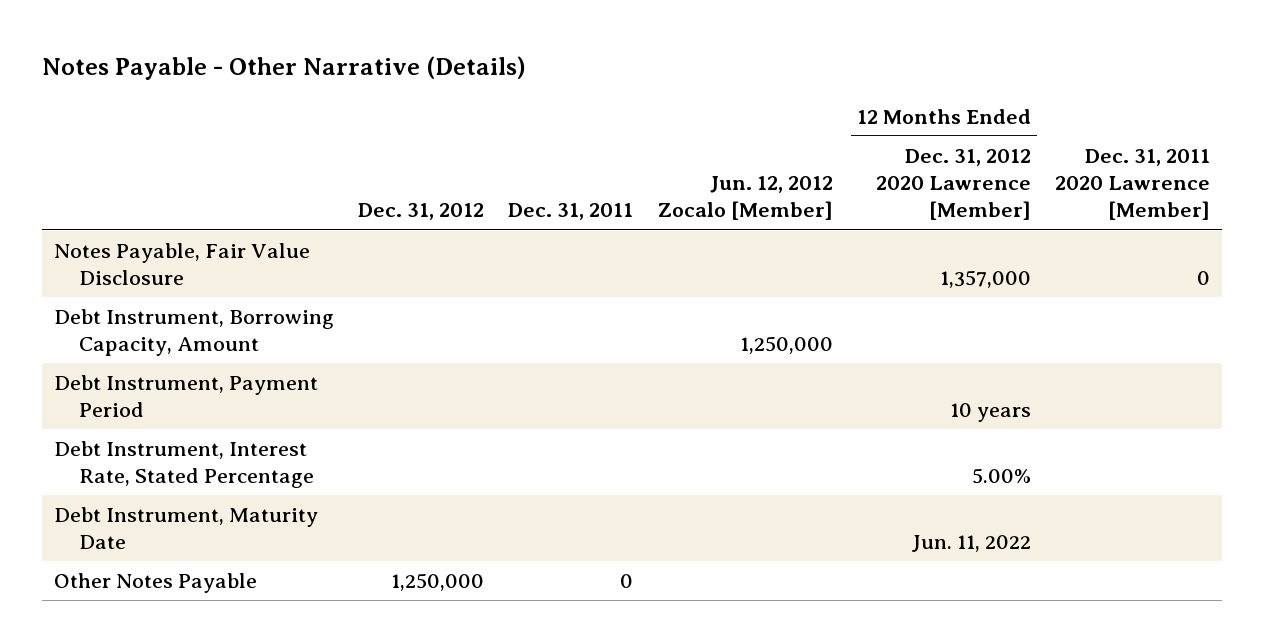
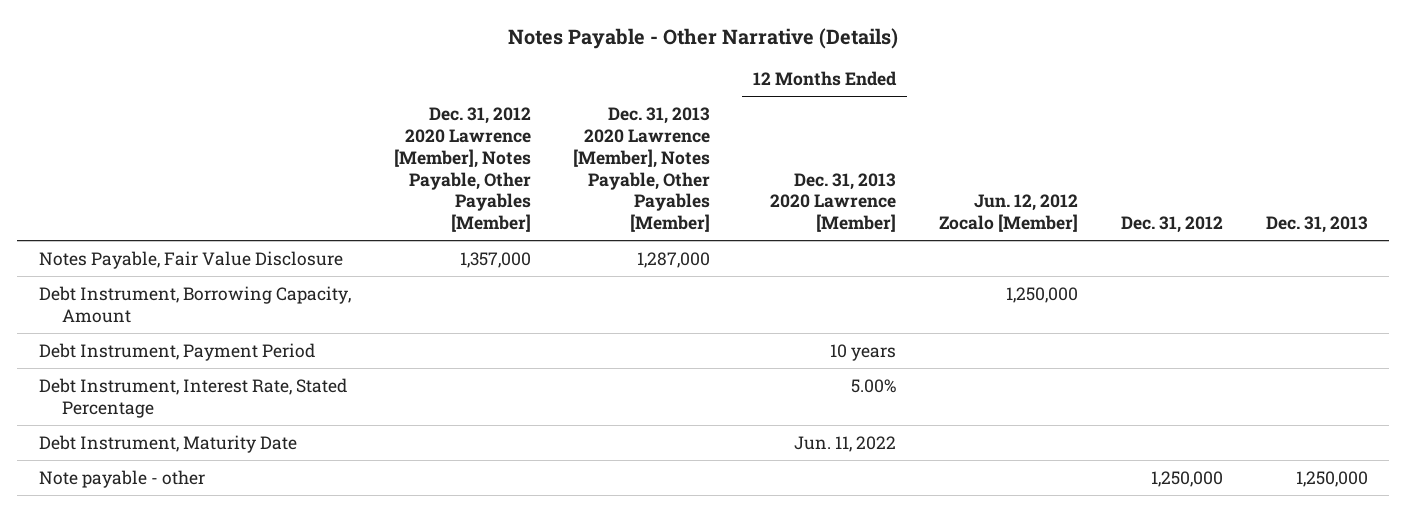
- | Dec. 31, 2012 | Dec. 31, 2011 | Jun. 12, 2012 Zocalo [Member] | 12 Months Ended Dec. 31, 2012 2020 Lawrence [Member] | Dec. 31, 2011 2020 Lawrence [Member]
+ | Dec. 31, 2012 2020 Lawrence [Member], Notes Payable, Other Payables [Member] | Dec. 31, 2013 2020 Lawrence [Member], Notes Payable, Other Payables [Member] | 12 Months Ended Dec. 31, 2013 2020 Lawrence [Member] | Jun. 12, 2012 Zocalo [Member] | Dec. 31, 2012 | Dec. 31, 2013
- Other Notes Payable | 1,250,000 | 0 | | |
+ Note payable - other | | | | | 1,250,000 | 1,250,000

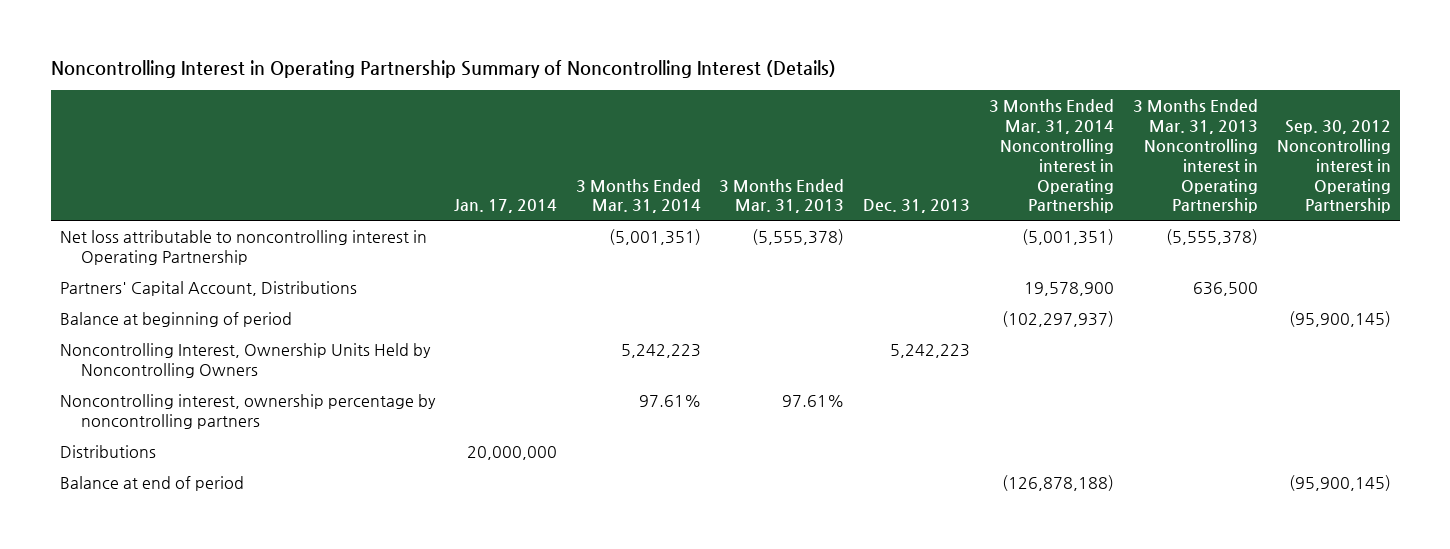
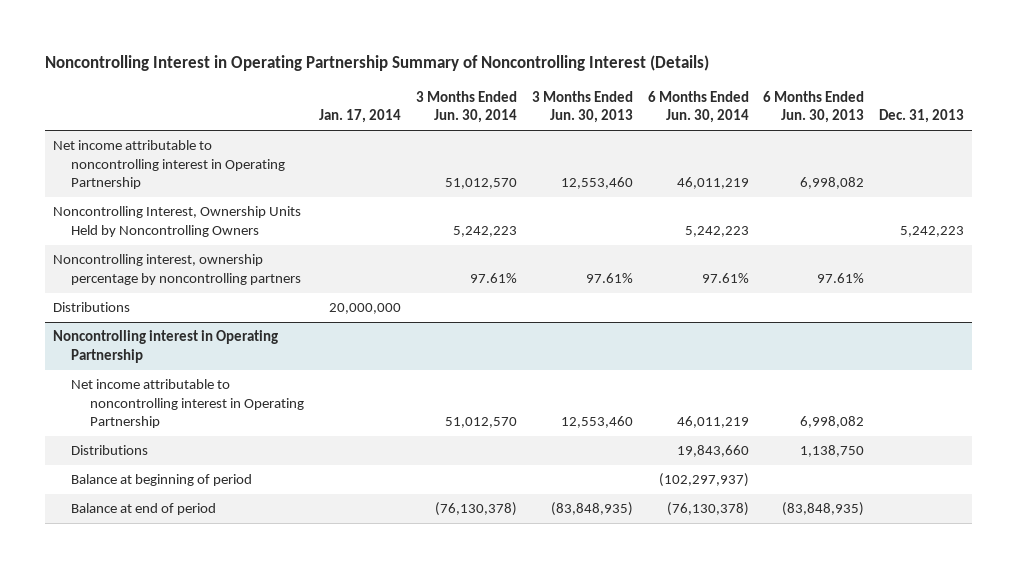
- | Jan. 17, 2014 | 3 Months Ended Mar. 31, 2014 | 3 Months Ended Mar. 31, 2013 | Dec. 31, 2013 | 3 Months Ended Mar. 31, 2014 Noncontrolling interest in Operating Partnership | 3 Months Ended Mar. 31, 2013 Noncontrolling interest in Operating Partnership | Sep. 30, 2012 Noncontrolling interest in Operating Partnership
+ | Jan. 17, 2014 | 3 Months Ended Jun. 30, 2014 | 3 Months Ended Jun. 30, 2013 | 6 Months Ended Jun. 30, 2014 | 6 Months Ended Jun. 30, 2013 | Dec. 31, 2013
- Net loss attributable to noncontrolling interest in Operating Partnership | | (5,001,351) | (5,555,378) | | (5,001,351) | (5,555,378) |
- Partners' Capital Account, Distributions | | | | | 19,578,900 | 636,500 |
- Balance at beginning of period | | | | | (102,297,937) | | (95,900,145)
+ Net income attributable to noncontrolling interest in Operating Partnership | | 51,012,570 | 12,553,460 | 46,011,219 | 6,998,082 |
- Balance at end of period | | | | | (126,878,188) | | (95,900,145)
+ Noncontrolling interest in Operating Partnership
+ Net income attributable to noncontrolling interest in Operating Partnership | | 51,012,570 | 12,553,460 | 46,011,219 | 6,998,082 |
+ Distributions | | | | 19,843,660 | 1,138,750 |
+ Balance at beginning of period | | | | (102,297,937) | |
+ Balance at end of period | | (76,130,378) | (83,848,935) | (76,130,378) | (83,848,935) |

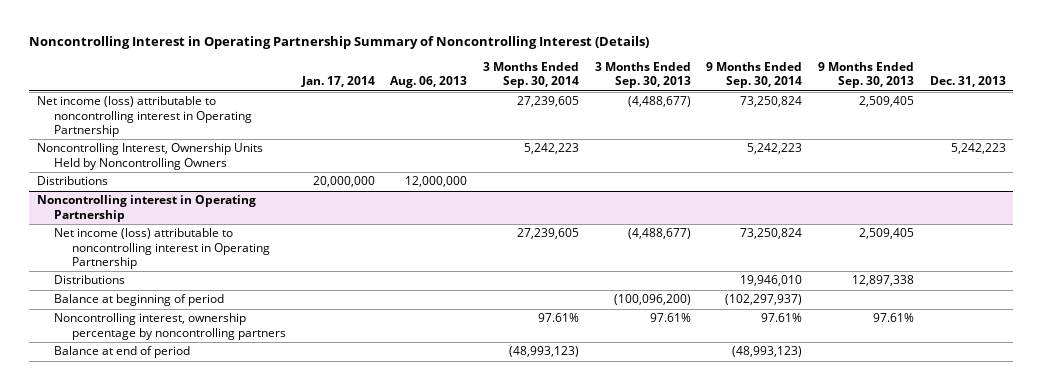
- | Jan. 17, 2014 | 3 Months Ended Jun. 30, 2014 | 3 Months Ended Jun. 30, 2013 | 6 Months Ended Jun. 30, 2014 | 6 Months Ended Jun. 30, 2013 | Dec. 31, 2013
+ | Jan. 17, 2014 | Aug. 06, 2013 | 3 Months Ended Sep. 30, 2014 | 3 Months Ended Sep. 30, 2013 | 9 Months Ended Sep. 30, 2014 | 9 Months Ended Sep. 30, 2013 | Dec. 31, 2013
- Net income attributable to noncontrolling interest in Operating Partnership | | 51,012,570 | 12,553,460 | 46,011,219 | 6,998,082 |
+ Net income (loss) attributable to noncontrolling interest in Operating Partnership | | | 27,239,605 | (4,488,677) | 73,250,824 | 2,509,405 |
- Noncontrolling interest, ownership percentage by noncontrolling partners | | 97.61% | 97.61% | 97.61% | 97.61% |
@ Noncontrolling interest in Operating Partnership
- Net income attributable to noncontrolling interest in Operating Partnership | | 51,012,570 | 12,553,460 | 46,011,219 | 6,998,082 |
+ Net income (loss) attributable to noncontrolling interest in Operating Partnership | | | 27,239,605 | (4,488,677) | 73,250,824 | 2,509,405 |
+ Noncontrolling interest, ownership percentage by noncontrolling partners | | | 97.61% | 97.61% | 97.61% | 97.61% |

